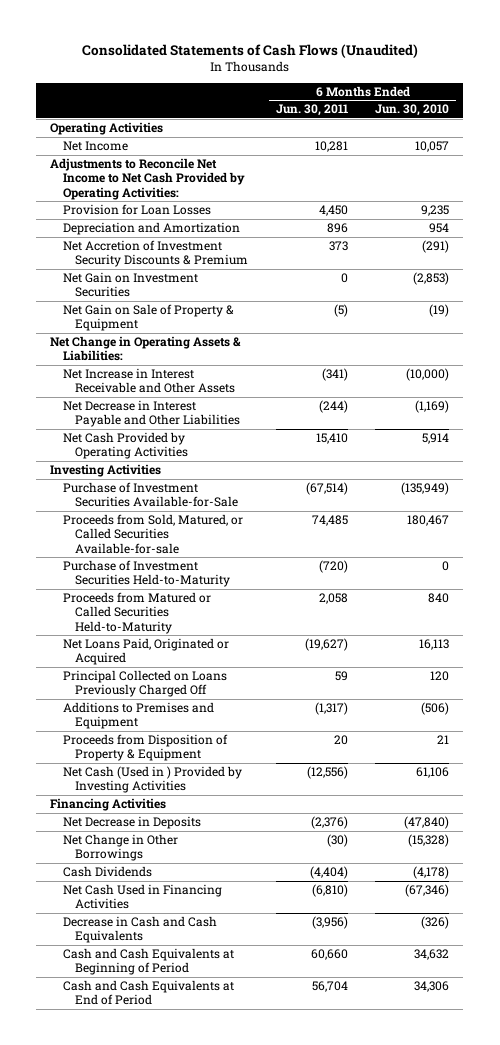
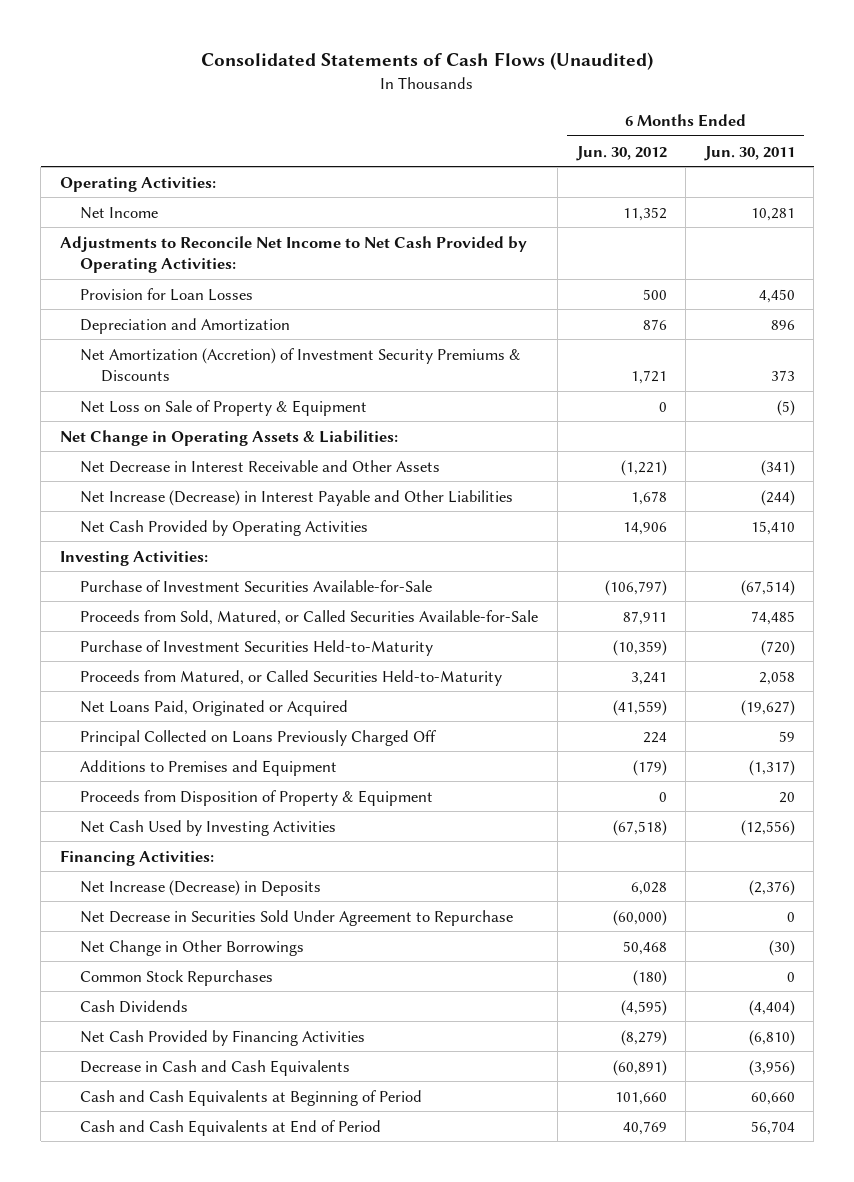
- | 6 Months Ended Jun. 30, 2011 | 6 Months Ended Jun. 30, 2010
+ | 6 Months Ended Jun. 30, 2012 | 6 Months Ended Jun. 30, 2011
- Operating Activities
+ Operating Activities:
- Net Accretion of Investment Security Discounts & Premium | 373 | (291)
- Net Gain on Investment Securities | 0 | (2,853)
- Net Gain on Sale of Property & Equipment | (5) | (19)
+ Net Amortization (Accretion) of Investment Security Premiums & Discounts | 1,721 | 373
+ Net Loss on Sale of Property & Equipment | 0 | (5)
- Net Increase in Interest Receivable and Other Assets | (341) | (10,000)
- Net Decrease in Interest Payable and Other Liabilities | (244) | (1,169)
+ Net Decrease in Interest Receivable and Other Assets | (1,221) | (341)
+ Net Increase (Decrease) in Interest Payable and Other Liabilities | 1,678 | (244)
- Investing Activities
+ Investing Activities:
- Proceeds from Sold, Matured, or Called Securities Available-for-sale | 74,485 | 180,467
+ Proceeds from Sold, Matured, or Called Securities Available-for-Sale | 87,911 | 74,485
- Proceeds from Matured or Called Securities Held-to-Maturity | 2,058 | 840
+ Proceeds from Matured, or Called Securities Held-to-Maturity | 3,241 | 2,058
- Net Cash (Used in ) Provided by Investing Activities | (12,556) | 61,106
- Financing Activities
- Net Decrease in Deposits | (2,376) | (47,840)
+ Net Cash Used by Investing Activities | (67,518) | (12,556)
+ Financing Activities:
+ Net Increase (Decrease) in Deposits | 6,028 | (2,376)
+ Net Decrease in Securities Sold Under Agreement to Repurchase | (60,000) | 0
+ Common Stock Repurchases | (180) | 0
- Net Cash Used in Financing Activities | (6,810) | (67,346)
+ Net Cash Provided by Financing Activities | (8,279) | (6,810)

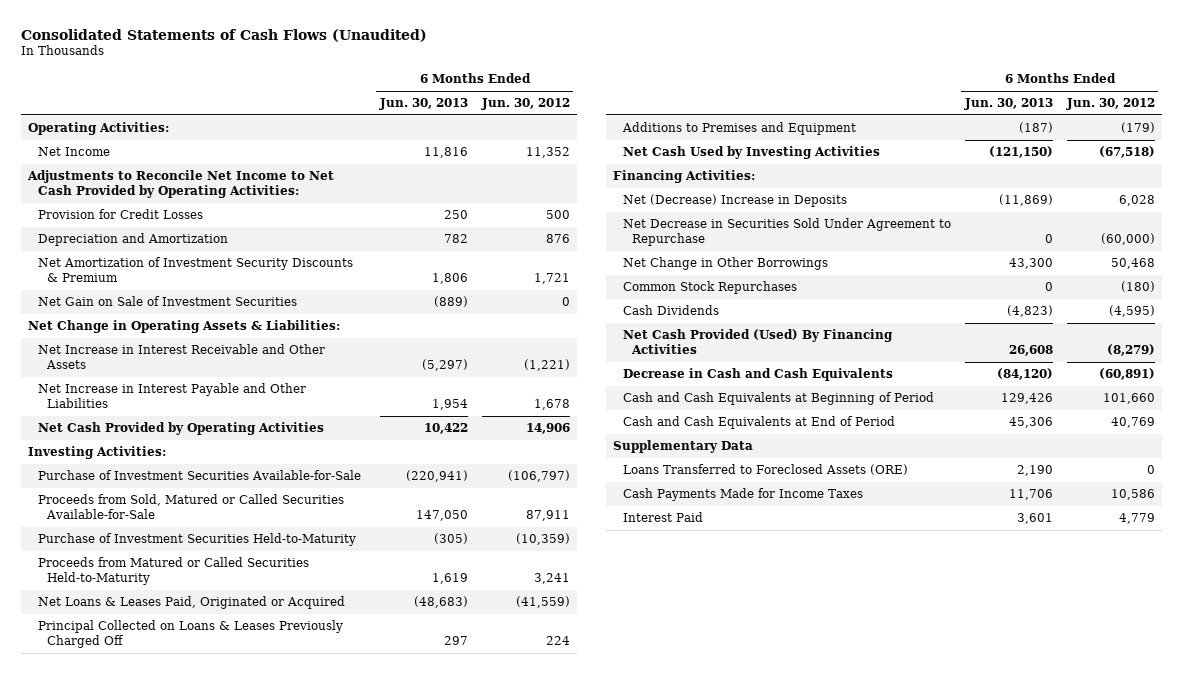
- | 6 Months Ended Jun. 30, 2012 | 6 Months Ended Jun. 30, 2011
+ | 6 Months Ended Jun. 30, 2013 | 6 Months Ended Jun. 30, 2012
- Provision for Loan Losses | 500 | 4,450
+ Provision for Credit Losses | 250 | 500
- Net Amortization (Accretion) of Investment Security Premiums & Discounts | 1,721 | 373
- Net Loss on Sale of Property & Equipment | 0 | (5)
+ Net Amortization of Investment Security Discounts & Premium | 1,806 | 1,721
+ Net Gain on Sale of Investment Securities | (889) | 0
- Net Decrease in Interest Receivable and Other Assets | (1,221) | (341)
- Net Increase (Decrease) in Interest Payable and Other Liabilities | 1,678 | (244)
+ Net Increase in Interest Receivable and Other Assets | (5,297) | (1,221)
+ Net Increase in Interest Payable and Other Liabilities | 1,954 | 1,678
- Proceeds from Sold, Matured, or Called Securities Available-for-Sale | 87,911 | 74,485
+ Proceeds from Sold, Matured or Called Securities Available-for-Sale | 147,050 | 87,911
- Proceeds from Matured, or Called Securities Held-to-Maturity | 3,241 | 2,058
- Net Loans Paid, Originated or Acquired | (41,559) | (19,627)
- Principal Collected on Loans Previously Charged Off | 224 | 59
+ Proceeds from Matured or Called Securities Held-to-Maturity | 1,619 | 3,241
+ Net Loans & Leases Paid, Originated or Acquired | (48,683) | (41,559)
+ Principal Collected on Loans & Leases Previously Charged Off | 297 | 224
- Proceeds from Disposition of Property & Equipment | 0 | 20
- Net Increase (Decrease) in Deposits | 6,028 | (2,376)
+ Net (Decrease) Increase in Deposits | (11,869) | 6,028
- Net Cash Provided by Financing Activities | (8,279) | (6,810)
+ Net Cash Provided (Used) By Financing Activities | 26,608 | (8,279)
+ Supplementary Data
+ Loans Transferred to Foreclosed Assets (ORE) | 2,190 | 0
+ Cash Payments Made for Income Taxes | 11,706 | 10,586
+ Interest Paid | 3,601 | 4,779

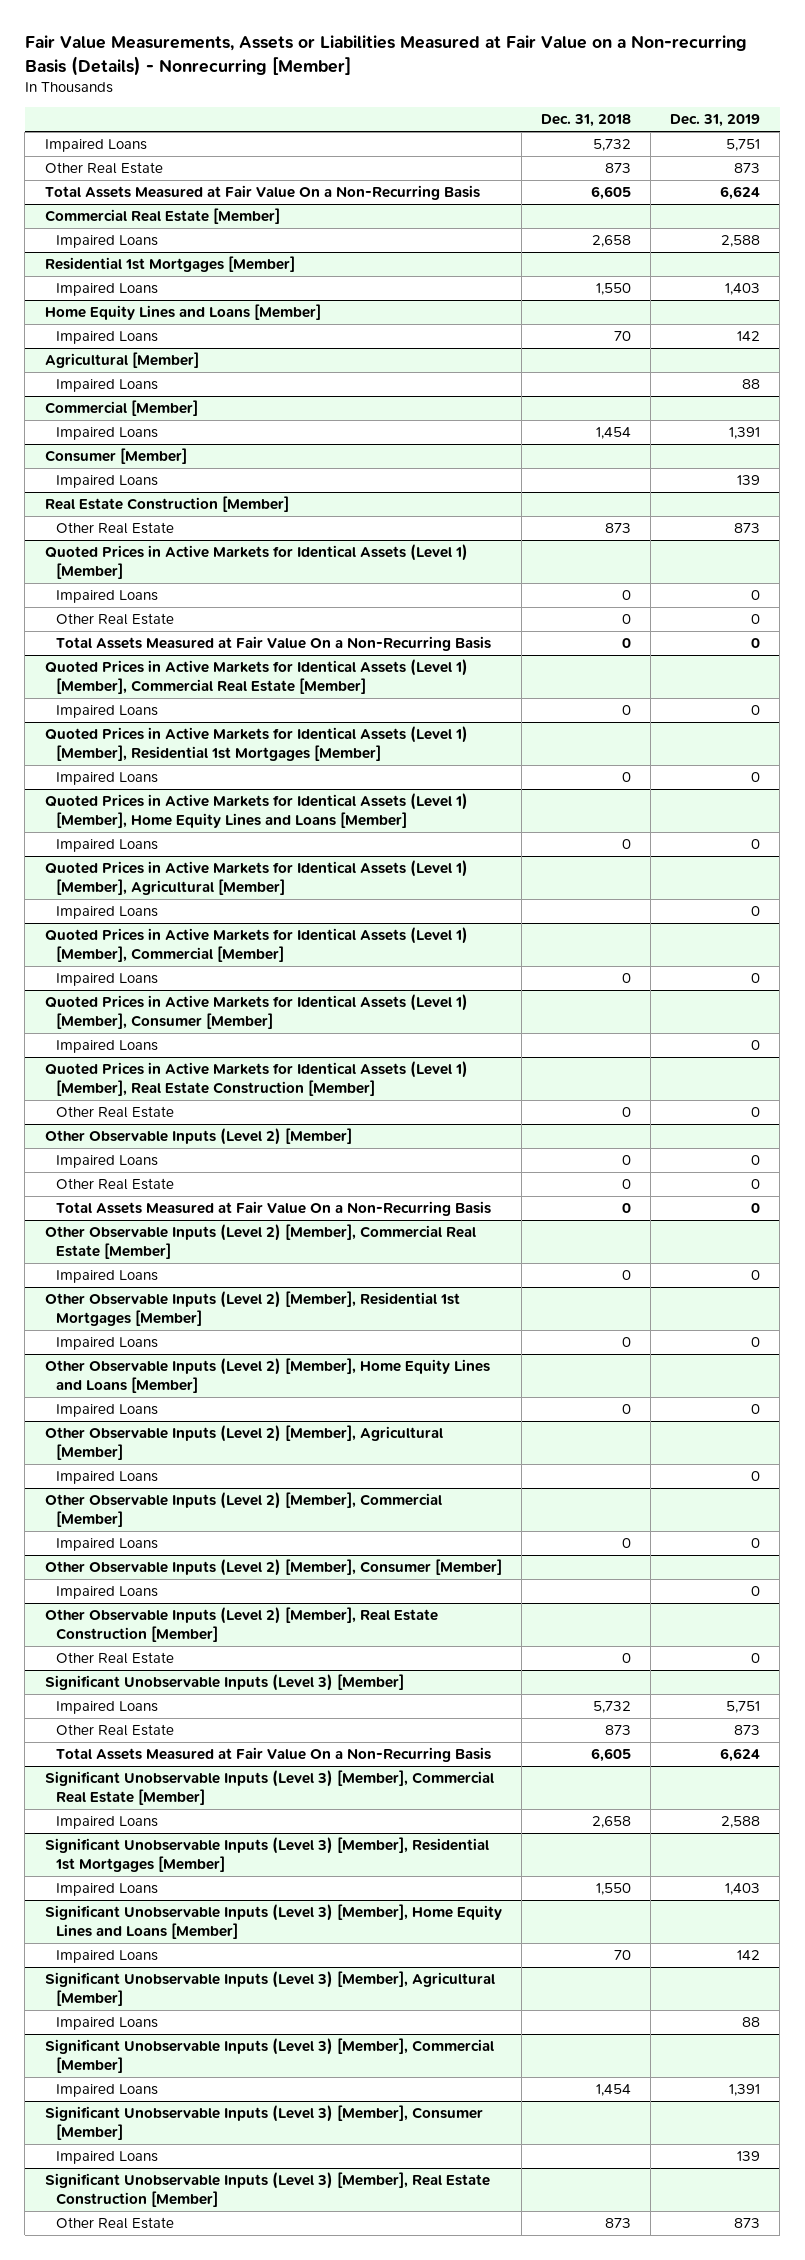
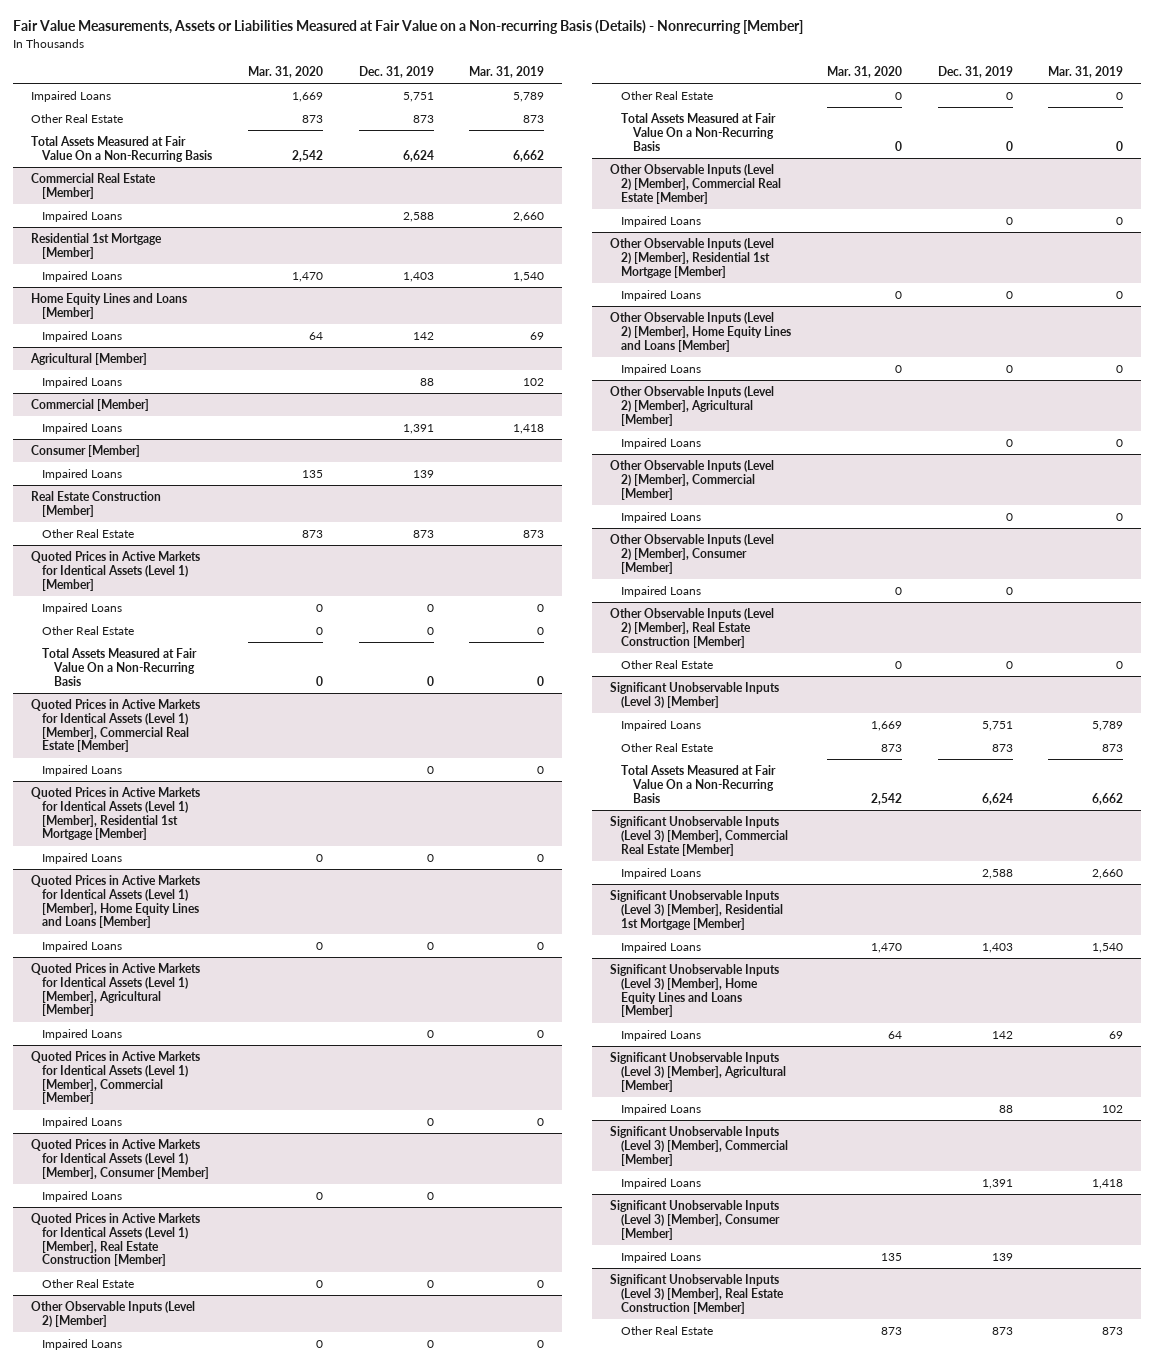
- | Dec. 31, 2018 | Dec. 31, 2019
+ | Mar. 31, 2020 | Dec. 31, 2019 | Mar. 31, 2019
- Residential 1st Mortgages [Member]
+ Residential 1st Mortgage [Member]
- Quoted Prices in Active Markets for Identical Assets (Level 1) [Member], Residential 1st Mortgages [Member]
+ Quoted Prices in Active Markets for Identical Assets (Level 1) [Member], Residential 1st Mortgage [Member]
- Other Observable Inputs (Level 2) [Member], Residential 1st Mortgages [Member]
+ Other Observable Inputs (Level 2) [Member], Residential 1st Mortgage [Member]
- Significant Unobservable Inputs (Level 3) [Member], Residential 1st Mortgages [Member]
+ Significant Unobservable Inputs (Level 3) [Member], Residential 1st Mortgage [Member]

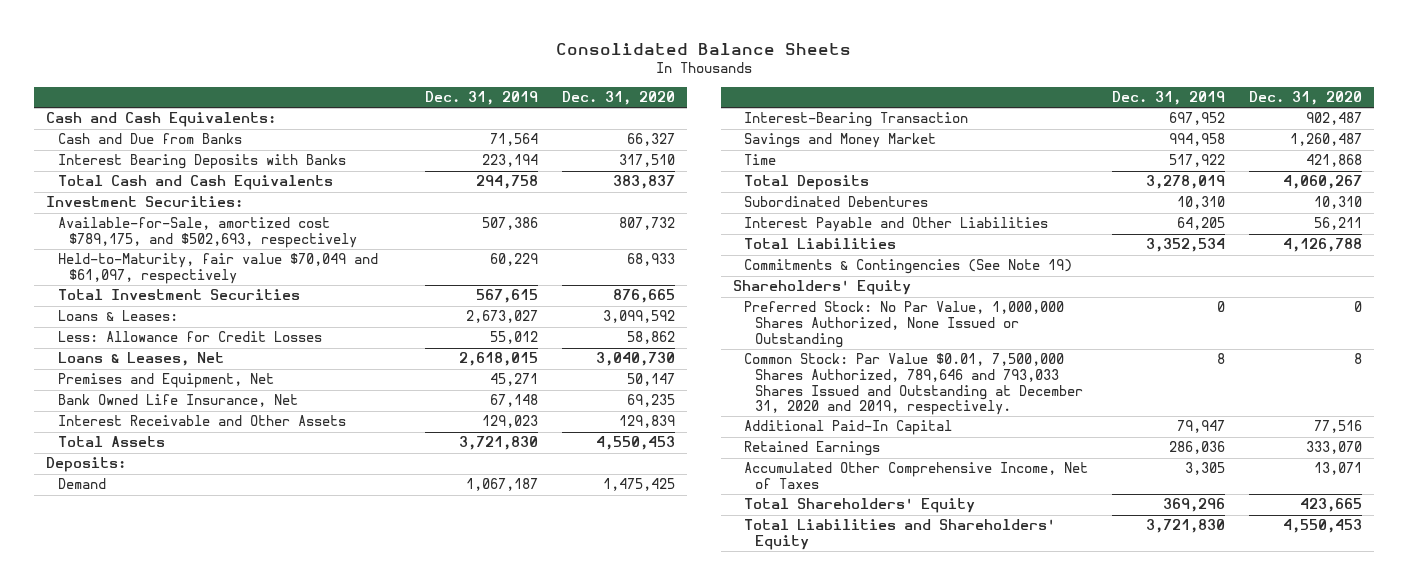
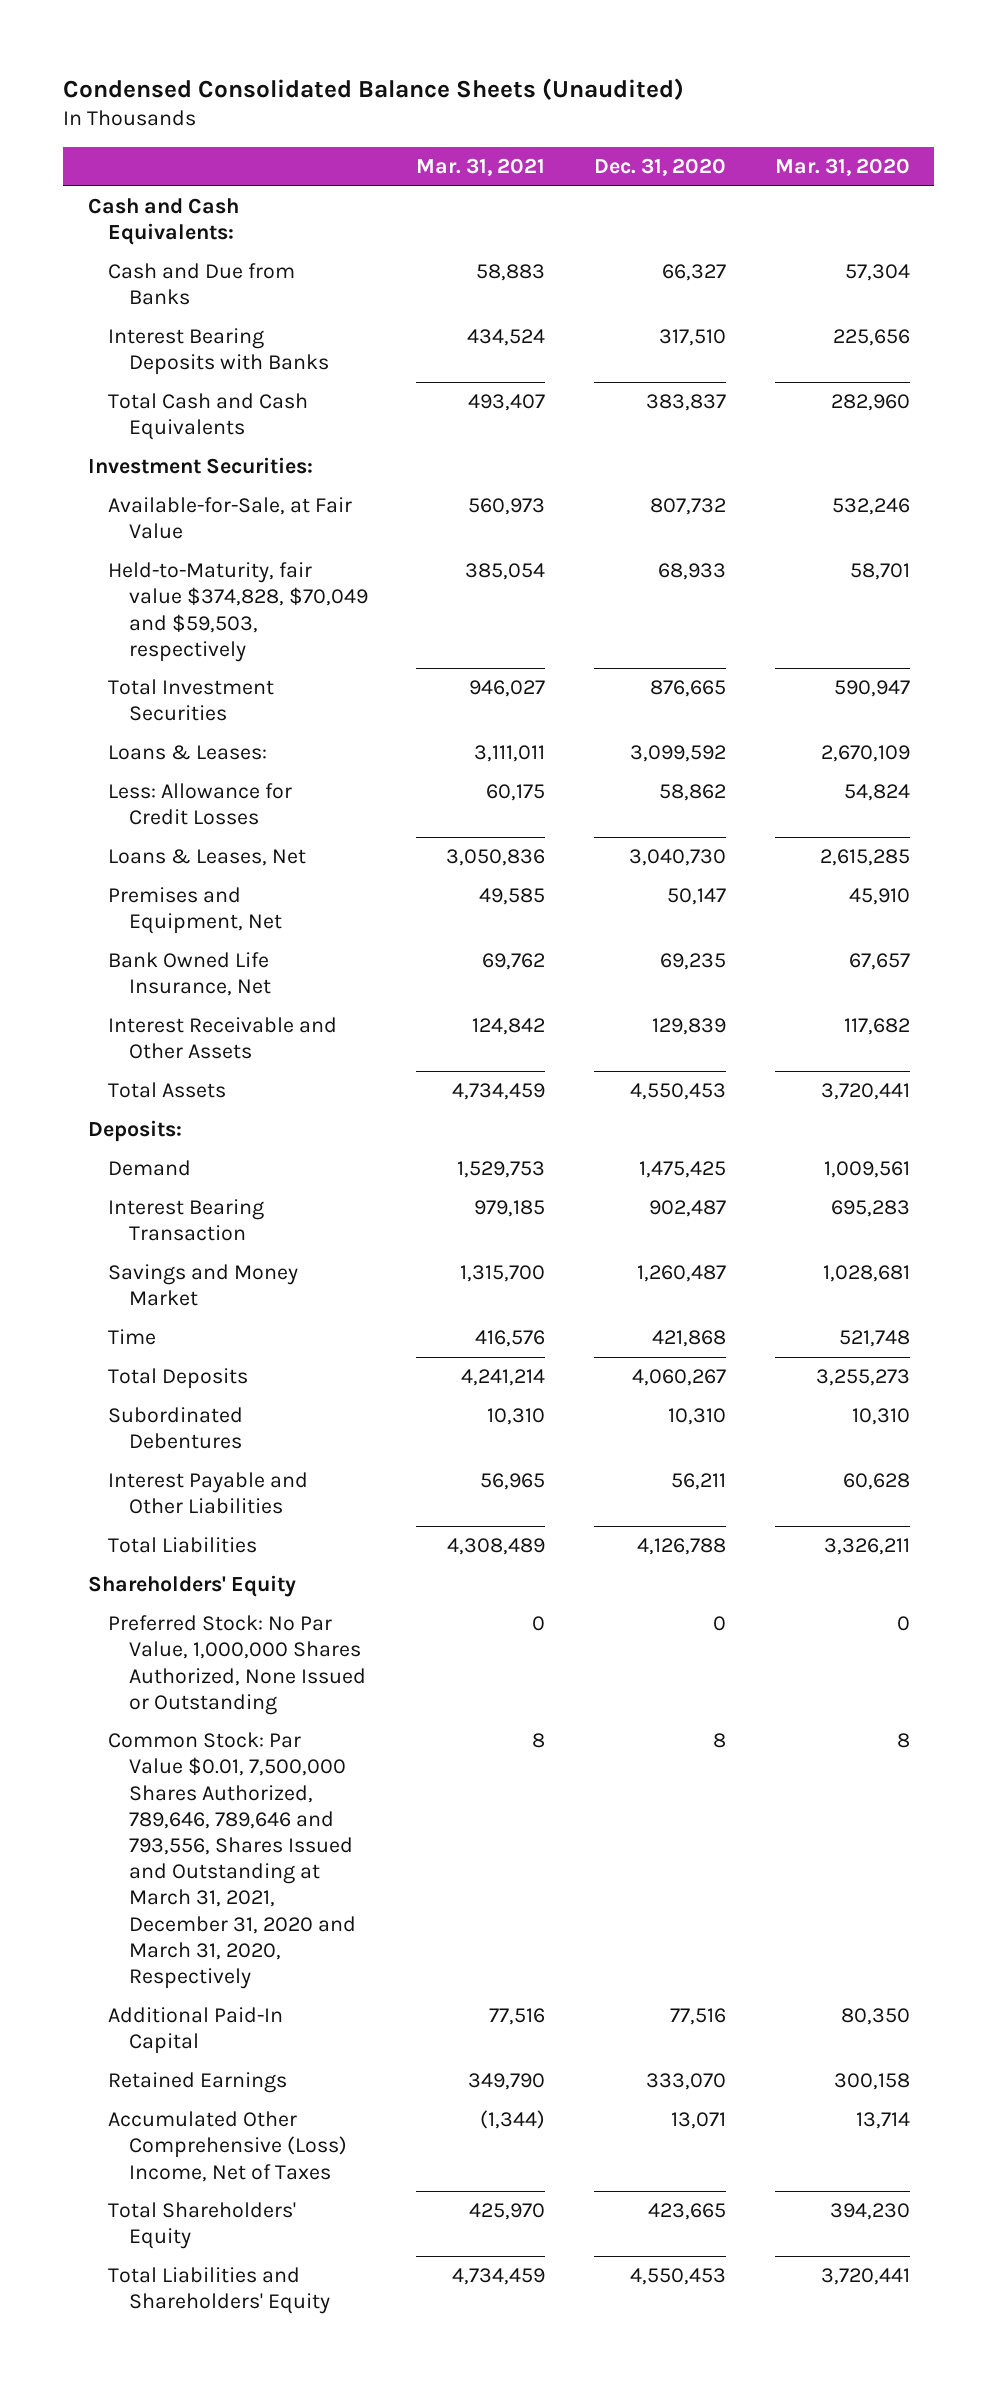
- Consolidated Balance Sheets
+ Condensed Consolidated Balance Sheets (Unaudited)
- | Dec. 31, 2019 | Dec. 31, 2020
+ | Mar. 31, 2021 | Dec. 31, 2020 | Mar. 31, 2020
- Available-for-Sale, amortized cost $789,175, and $502,693, respectively | 507,386 | 807,732
- Held-to-Maturity, fair value $70,049 and $61,097, respectively | 60,229 | 68,933
+ Available-for-Sale, at Fair Value | 560,973 | 807,732 | 532,246
+ Held-to-Maturity, fair value $374,828, $70,049 and $59,503, respectively | 385,054 | 68,933 | 58,701
- Interest-Bearing Transaction | 697,952 | 902,487
+ Interest Bearing Transaction | 979,185 | 902,487 | 695,283
- Commitments & Contingencies (See Note 19)
- Common Stock: Par Value $0.01, 7,500,000 Shares Authorized, 789,646 and 793,033 Shares Issued and Outstanding at December 31, 2020 and 2019, respectively. | 8 | 8
+ Common Stock: Par Value $0.01, 7,500,000 Shares Authorized, 789,646, 789,646 and 793,556, Shares Issued and Outstanding at March 31, 2021, December 31, 2020 and March 31, 2020, Respectively | 8 | 8 | 8
- Accumulated Other Comprehensive Income, Net of Taxes | 3,305 | 13,071
+ Accumulated Other Comprehensive (Loss) Income, Net of Taxes | (1,344) | 13,071 | 13,714

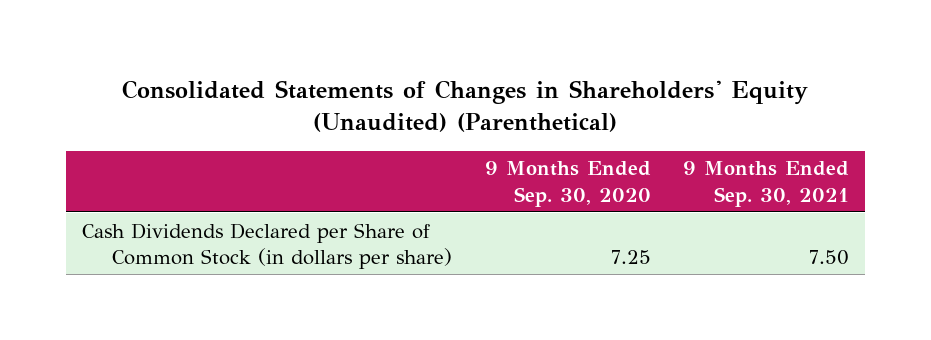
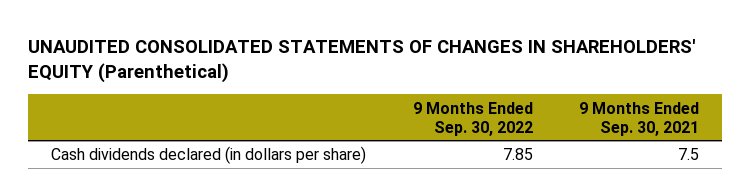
- Consolidated Statements of Changes in Shareholders' Equity (Unaudited) (Parenthetical)
+ UNAUDITED CONSOLIDATED STATEMENTS OF CHANGES IN SHAREHOLDERS' EQUITY (Parenthetical)
- | 9 Months Ended Sep. 30, 2020 | 9 Months Ended Sep. 30, 2021
+ | 9 Months Ended Sep. 30, 2022 | 9 Months Ended Sep. 30, 2021
- Cash Dividends Declared per Share of Common Stock (in dollars per share) | 7.25 | 7.50
+ Cash dividends declared (in dollars per share) | 7.85 | 7.5

